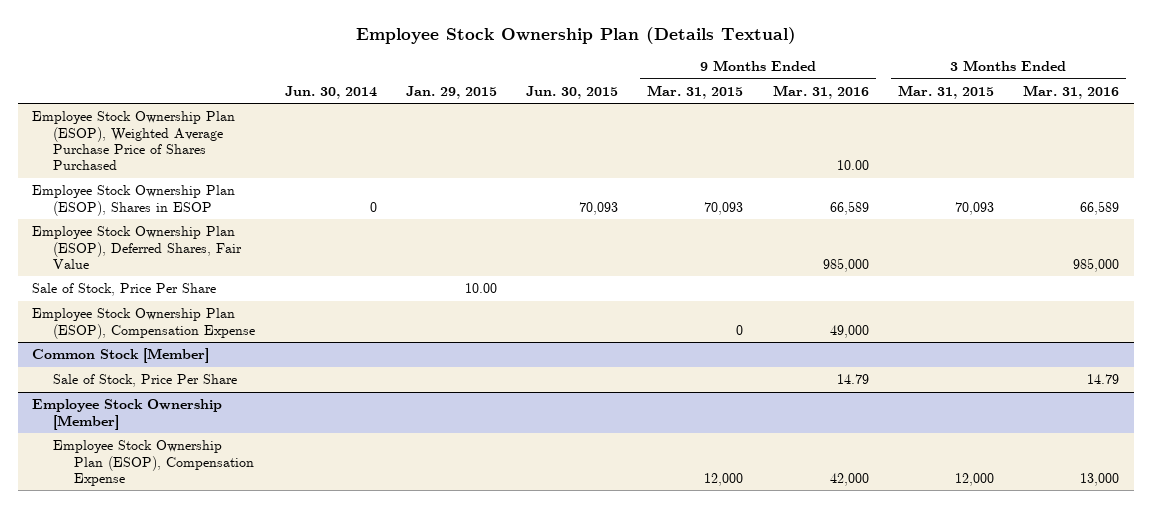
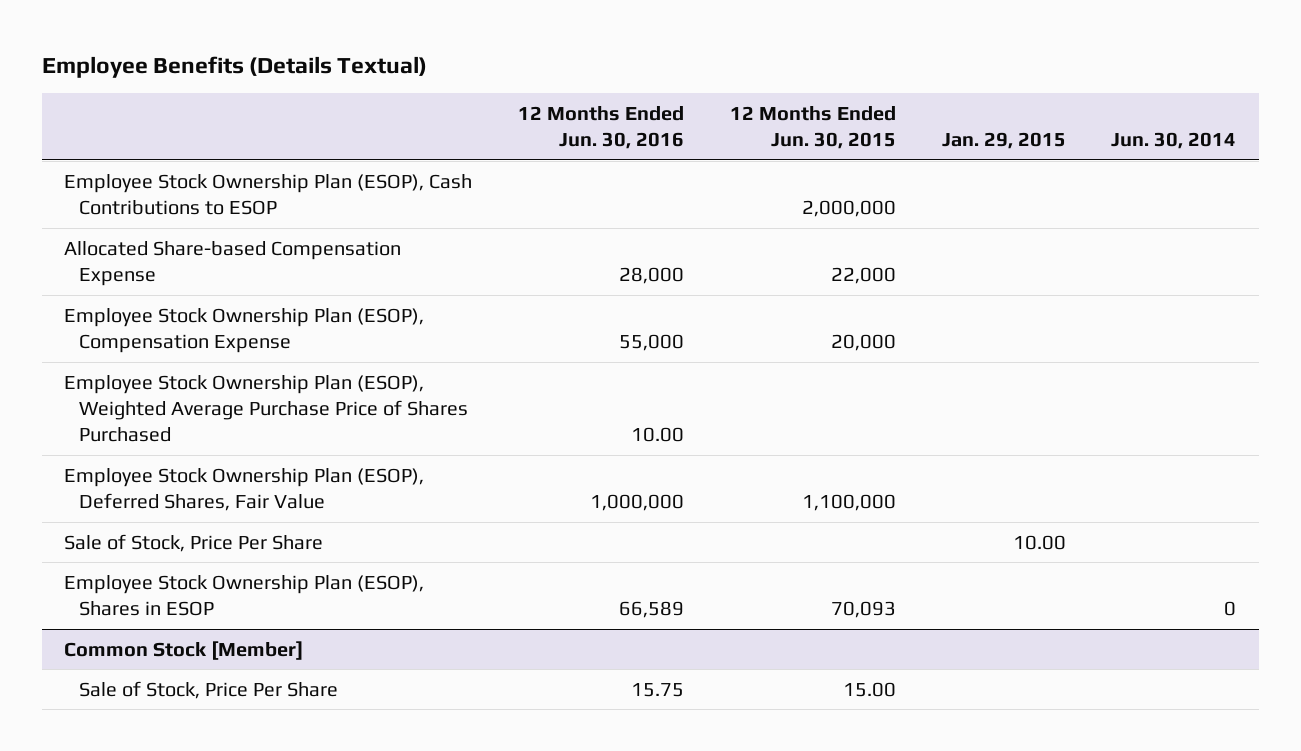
- Employee Stock Ownership Plan (Details Textual)
+ Employee Benefits (Details Textual)
- | Jun. 30, 2014 | Jan. 29, 2015 | Jun. 30, 2015 | 9 Months Ended Mar. 31, 2015 | 9 Months Ended Mar. 31, 2016 | 3 Months Ended Mar. 31, 2015 | 3 Months Ended Mar. 31, 2016
+ | 12 Months Ended Jun. 30, 2016 | 12 Months Ended Jun. 30, 2015 | Jan. 29, 2015 | Jun. 30, 2014
+ Employee Stock Ownership Plan (ESOP), Cash Contributions to ESOP | | 2,000,000 | |
+ Allocated Share-based Compensation Expense | 28,000 | 22,000 | |
moved up: Employee Stock Ownership Plan (ESOP), Compensation Expense | 55,000 | 20,000 | |
moved down: Employee Stock Ownership Plan (ESOP), Shares in ESOP | 66,589 | 70,093 | | 0
- Employee Stock Ownership [Member]
- Employee Stock Ownership Plan (ESOP), Compensation Expense | | | | 12,000 | 42,000 | 12,000 | 13,000

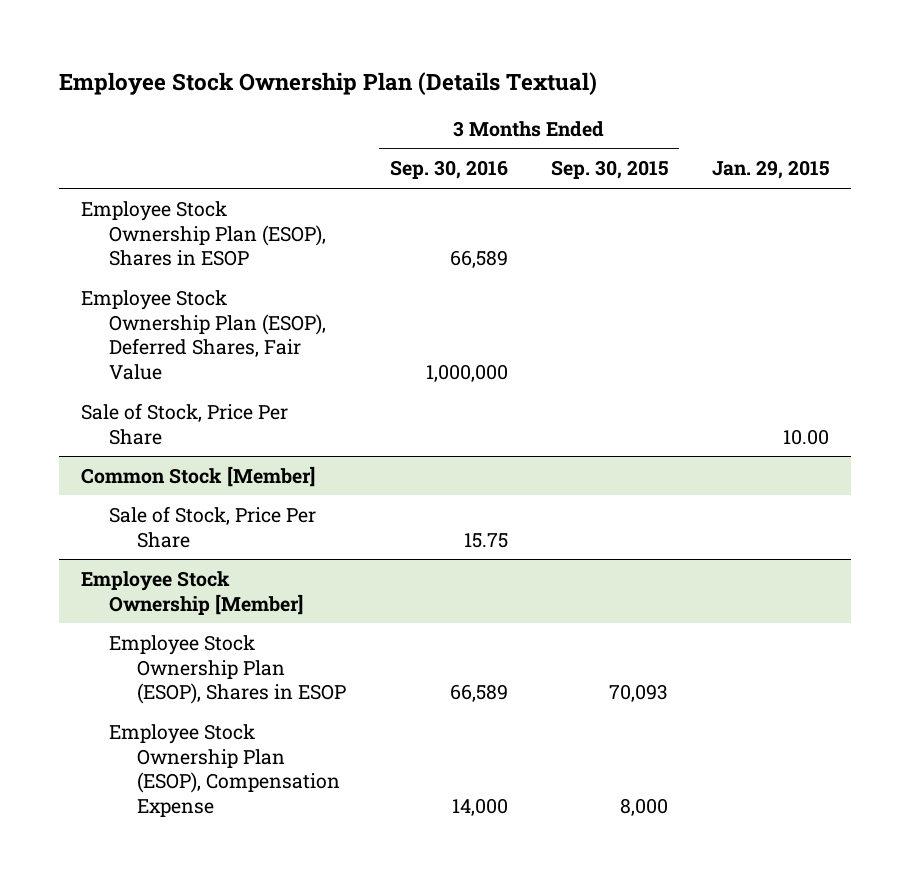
- Employee Benefits (Details Textual)
+ Employee Stock Ownership Plan (Details Textual)
- | 12 Months Ended Jun. 30, 2016 | 12 Months Ended Jun. 30, 2015 | Jan. 29, 2015 | Jun. 30, 2014
+ | 3 Months Ended Sep. 30, 2016 | 3 Months Ended Sep. 30, 2015 | Jan. 29, 2015
- Employee Stock Ownership Plan (ESOP), Cash Contributions to ESOP | | 2,000,000 | |
- Allocated Share-based Compensation Expense | 28,000 | 22,000 | |
- Employee Stock Ownership Plan (ESOP), Compensation Expense | 55,000 | 20,000 | |
- Employee Stock Ownership Plan (ESOP), Weighted Average Purchase Price of Shares Purchased | 10.00 | | |
moved up: Employee Stock Ownership Plan (ESOP), Shares in ESOP | 66,589 | |
+ Employee Stock Ownership [Member]
+ Employee Stock Ownership Plan (ESOP), Shares in ESOP | 66,589 | 70,093 |
+ Employee Stock Ownership Plan (ESOP), Compensation Expense | 14,000 | 8,000 |

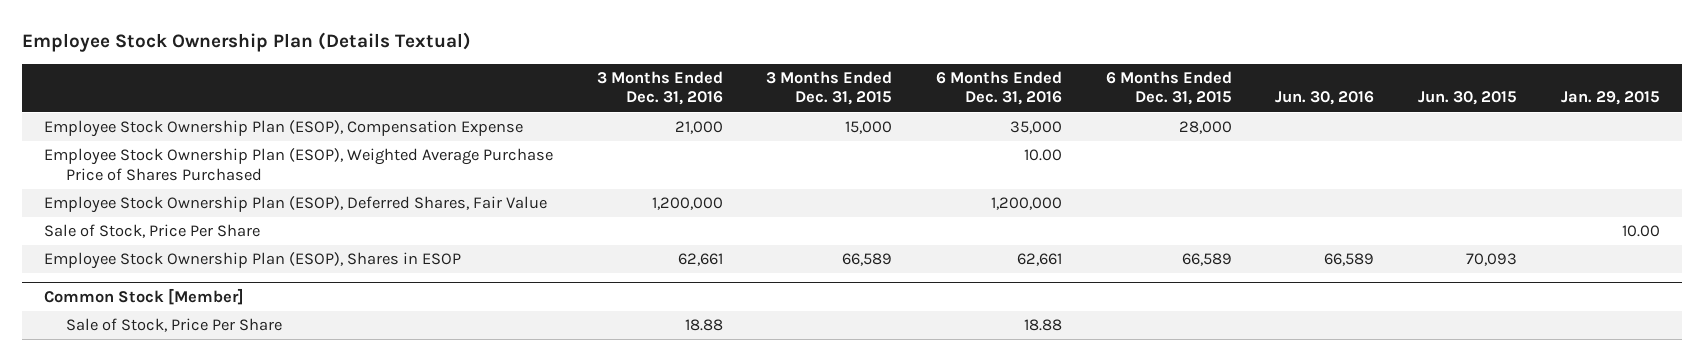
- | 3 Months Ended Sep. 30, 2016 | 3 Months Ended Sep. 30, 2015 | Jan. 29, 2015
+ | 3 Months Ended Dec. 31, 2016 | 3 Months Ended Dec. 31, 2015 | 6 Months Ended Dec. 31, 2016 | 6 Months Ended Dec. 31, 2015 | Jun. 30, 2016 | Jun. 30, 2015 | Jan. 29, 2015
+ Employee Stock Ownership Plan (ESOP), Compensation Expense | 21,000 | 15,000 | 35,000 | 28,000 | | |
+ Employee Stock Ownership Plan (ESOP), Weighted Average Purchase Price of Shares Purchased | | | 10.00 | | | |
moved down: Employee Stock Ownership Plan (ESOP), Shares in ESOP | 62,661 | 66,589 | 62,661 | 66,589 | 66,589 | 70,093 |
- Employee Stock Ownership [Member]
- Employee Stock Ownership Plan (ESOP), Shares in ESOP | 66,589 | 70,093 |
- Employee Stock Ownership Plan (ESOP), Compensation Expense | 14,000 | 8,000 |

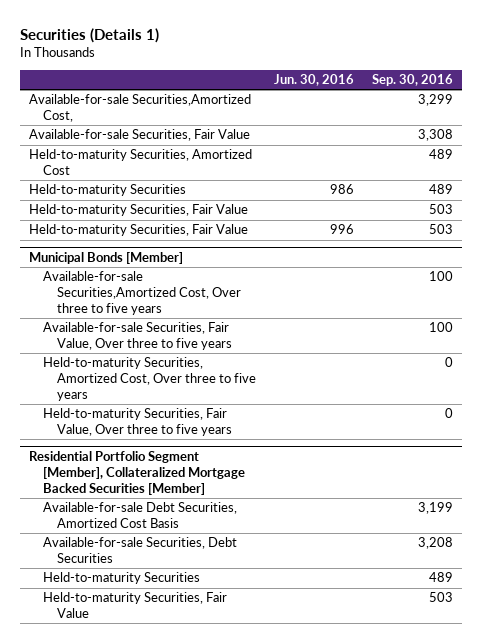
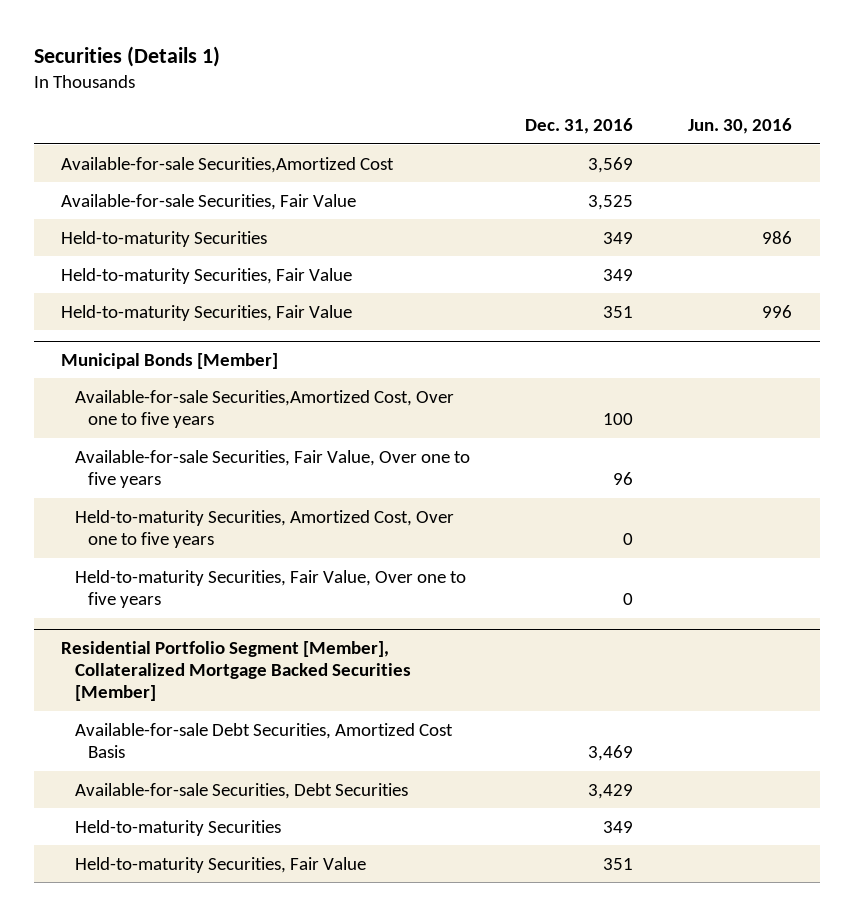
- | Jun. 30, 2016 | Sep. 30, 2016
+ | Dec. 31, 2016 | Jun. 30, 2016
- Available-for-sale Securities,Amortized Cost, | | 3,299
+ Available-for-sale Securities,Amortized Cost | 3,569 |
- Held-to-maturity Securities, Amortized Cost | | 489
@ Municipal Bonds [Member]
- Available-for-sale Securities,Amortized Cost, Over three to five years | | 100
- Available-for-sale Securities, Fair Value, Over three to five years | | 100
- Held-to-maturity Securities, Amortized Cost, Over three to five years | | 0
- Held-to-maturity Securities, Fair Value, Over three to five years | | 0
+ Available-for-sale Securities,Amortized Cost, Over one to five years | 100 |
+ Available-for-sale Securities, Fair Value, Over one to five years | 96 |
+ Held-to-maturity Securities, Amortized Cost, Over one to five years | 0 |
+ Held-to-maturity Securities, Fair Value, Over one to five years | 0 |

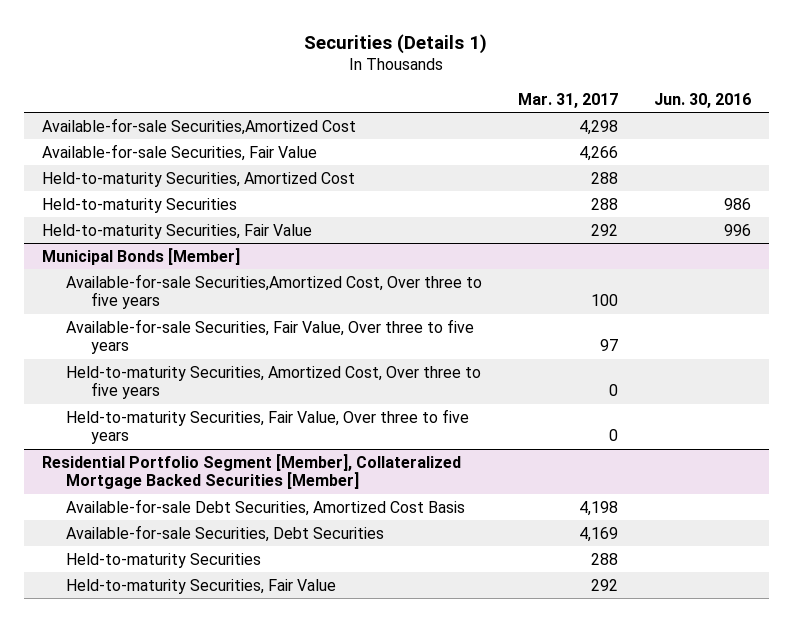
- | Dec. 31, 2016 | Jun. 30, 2016
+ | Mar. 31, 2017 | Jun. 30, 2016
+ Held-to-maturity Securities, Amortized Cost | 288 |
- Held-to-maturity Securities, Fair Value | 349 |
@ Municipal Bonds [Member]
- Available-for-sale Securities,Amortized Cost, Over one to five years | 100 |
- Available-for-sale Securities, Fair Value, Over one to five years | 96 |
- Held-to-maturity Securities, Amortized Cost, Over one to five years | 0 |
- Held-to-maturity Securities, Fair Value, Over one to five years | 0 |
+ Available-for-sale Securities,Amortized Cost, Over three to five years | 100 |
+ Available-for-sale Securities, Fair Value, Over three to five years | 97 |
+ Held-to-maturity Securities, Amortized Cost, Over three to five years | 0 |
+ Held-to-maturity Securities, Fair Value, Over three to five years | 0 |

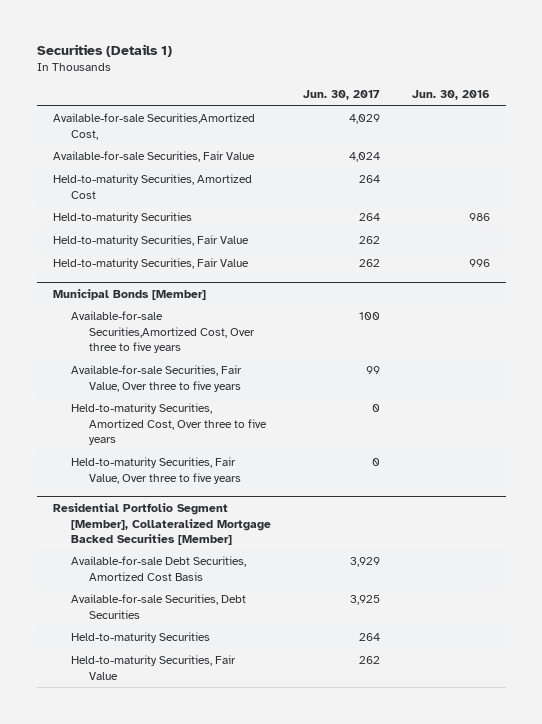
- | Mar. 31, 2017 | Jun. 30, 2016
+ | Jun. 30, 2017 | Jun. 30, 2016
- Available-for-sale Securities,Amortized Cost | 4,298 |
+ Available-for-sale Securities,Amortized Cost, | 4,029 |
+ Held-to-maturity Securities, Fair Value | 262 |

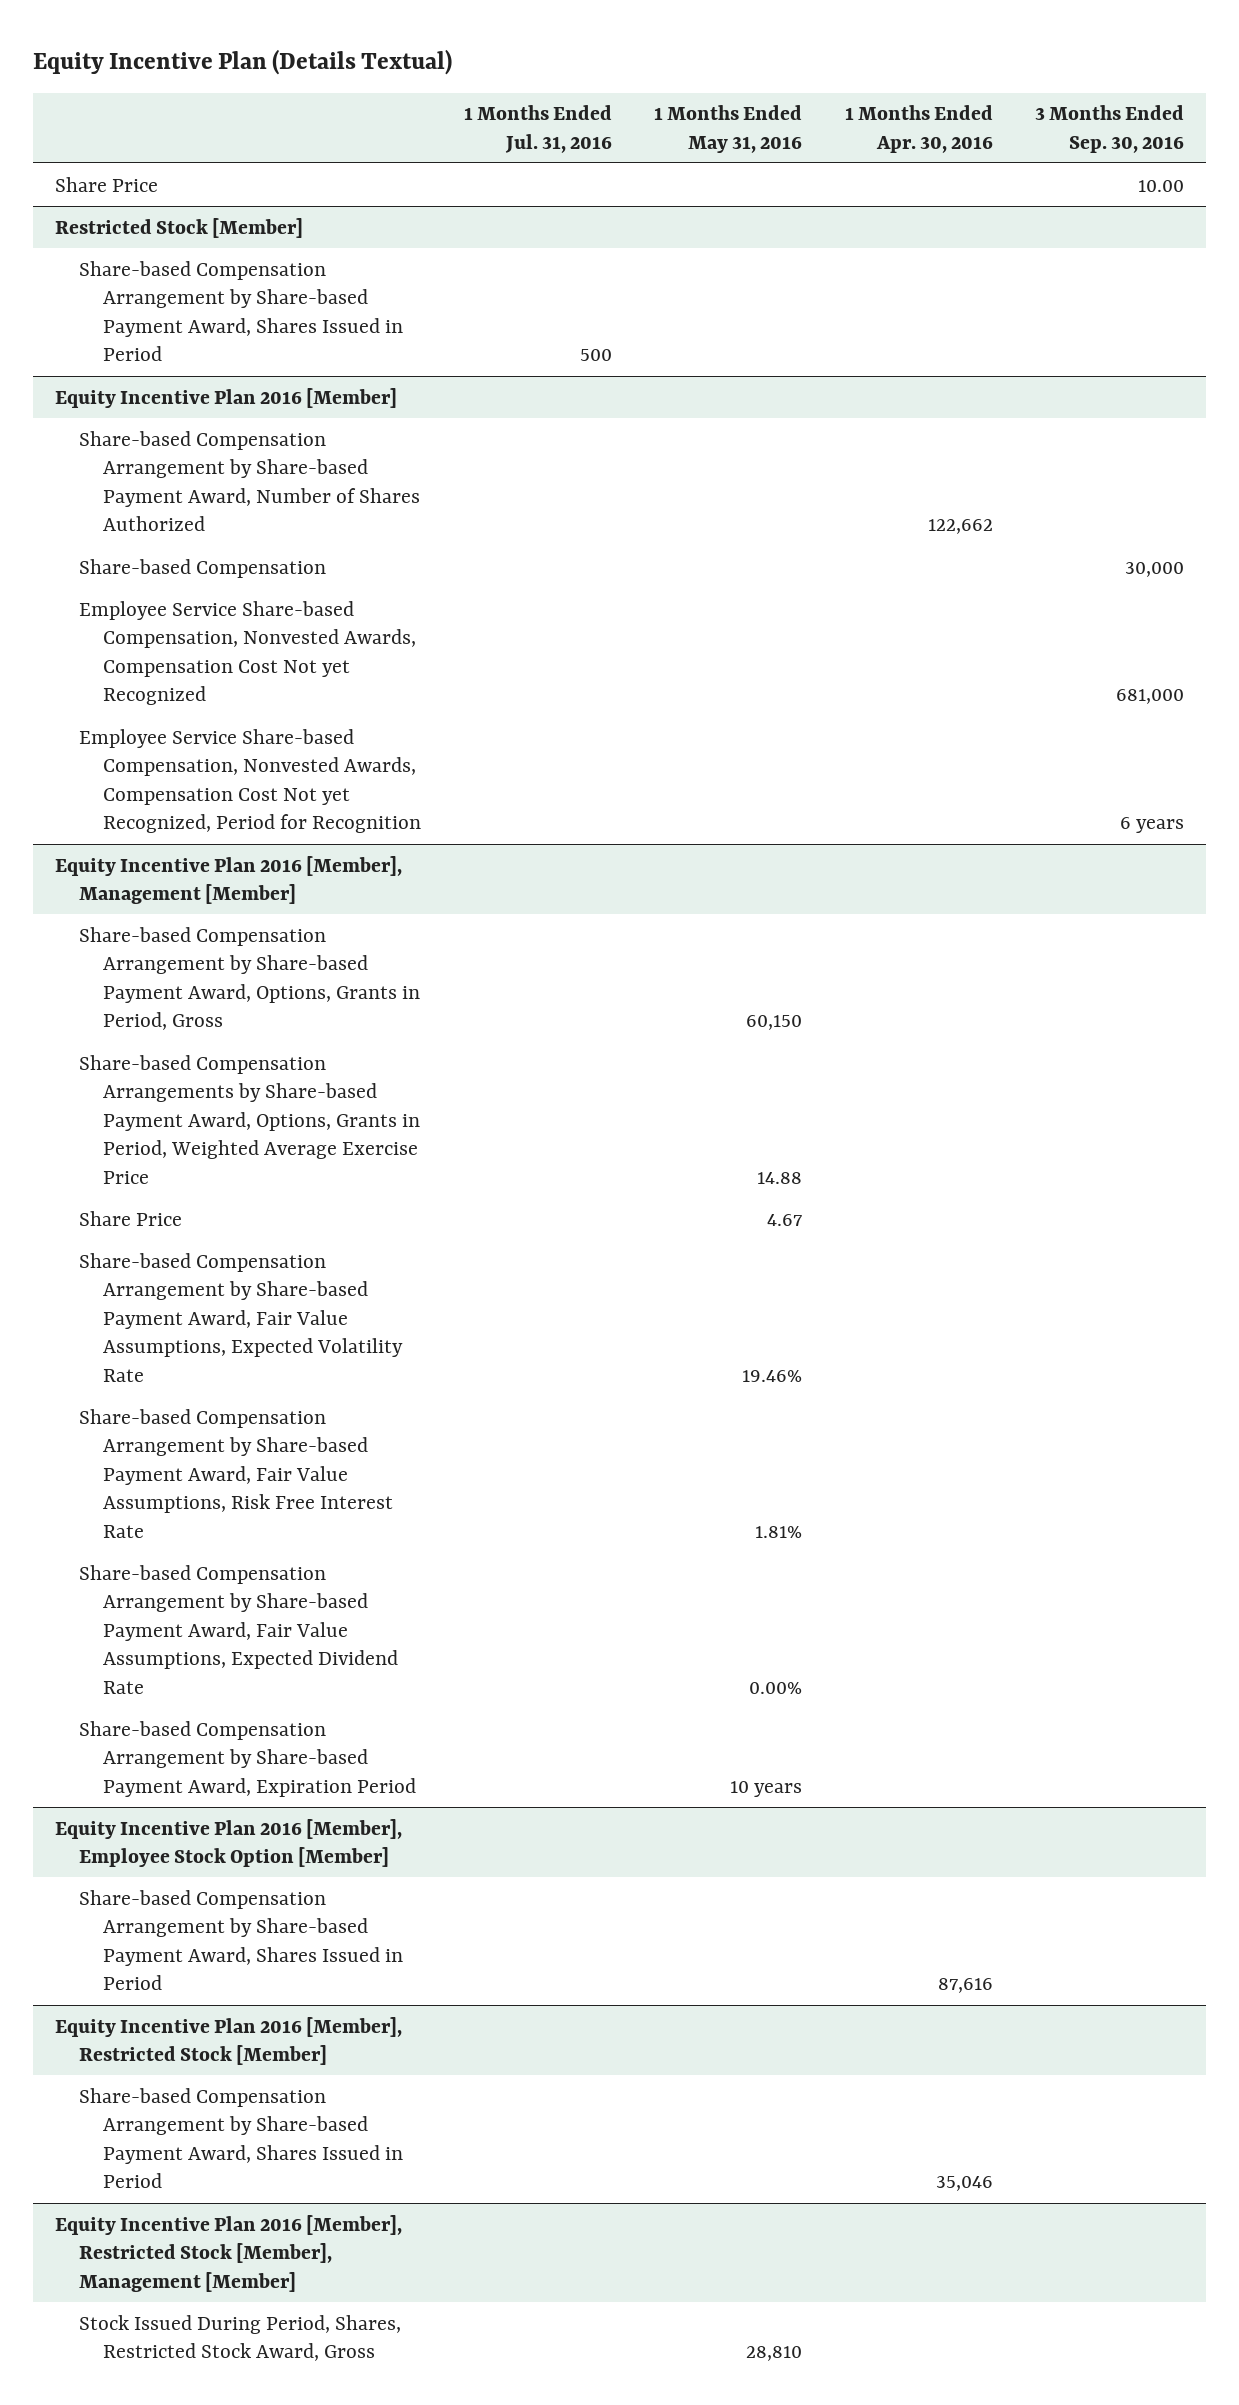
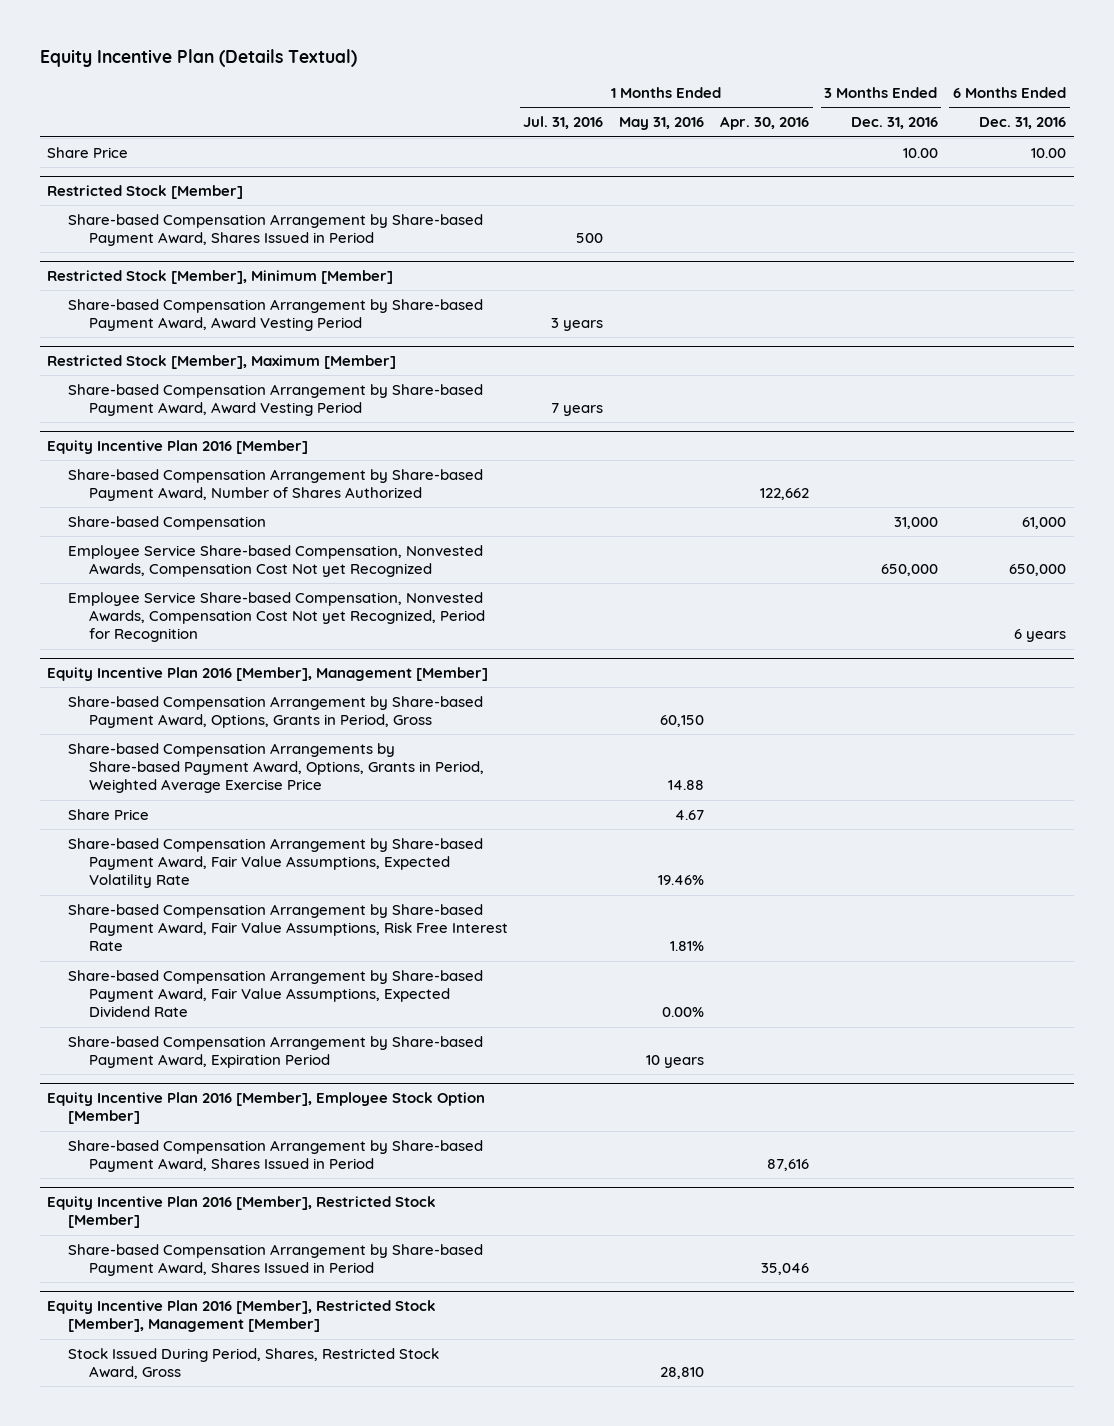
- | 1 Months Ended Jul. 31, 2016 | 1 Months Ended May 31, 2016 | 1 Months Ended Apr. 30, 2016 | 3 Months Ended Sep. 30, 2016
+ | 1 Months Ended Jul. 31, 2016 | 1 Months Ended May 31, 2016 | 1 Months Ended Apr. 30, 2016 | 3 Months Ended Dec. 31, 2016 | 6 Months Ended Dec. 31, 2016
+ Restricted Stock [Member], Minimum [Member]
+ Share-based Compensation Arrangement by Share-based Payment Award, Award Vesting Period | 3 years | | | |
+ Restricted Stock [Member], Maximum [Member]
+ Share-based Compensation Arrangement by Share-based Payment Award, Award Vesting Period | 7 years | | | |

